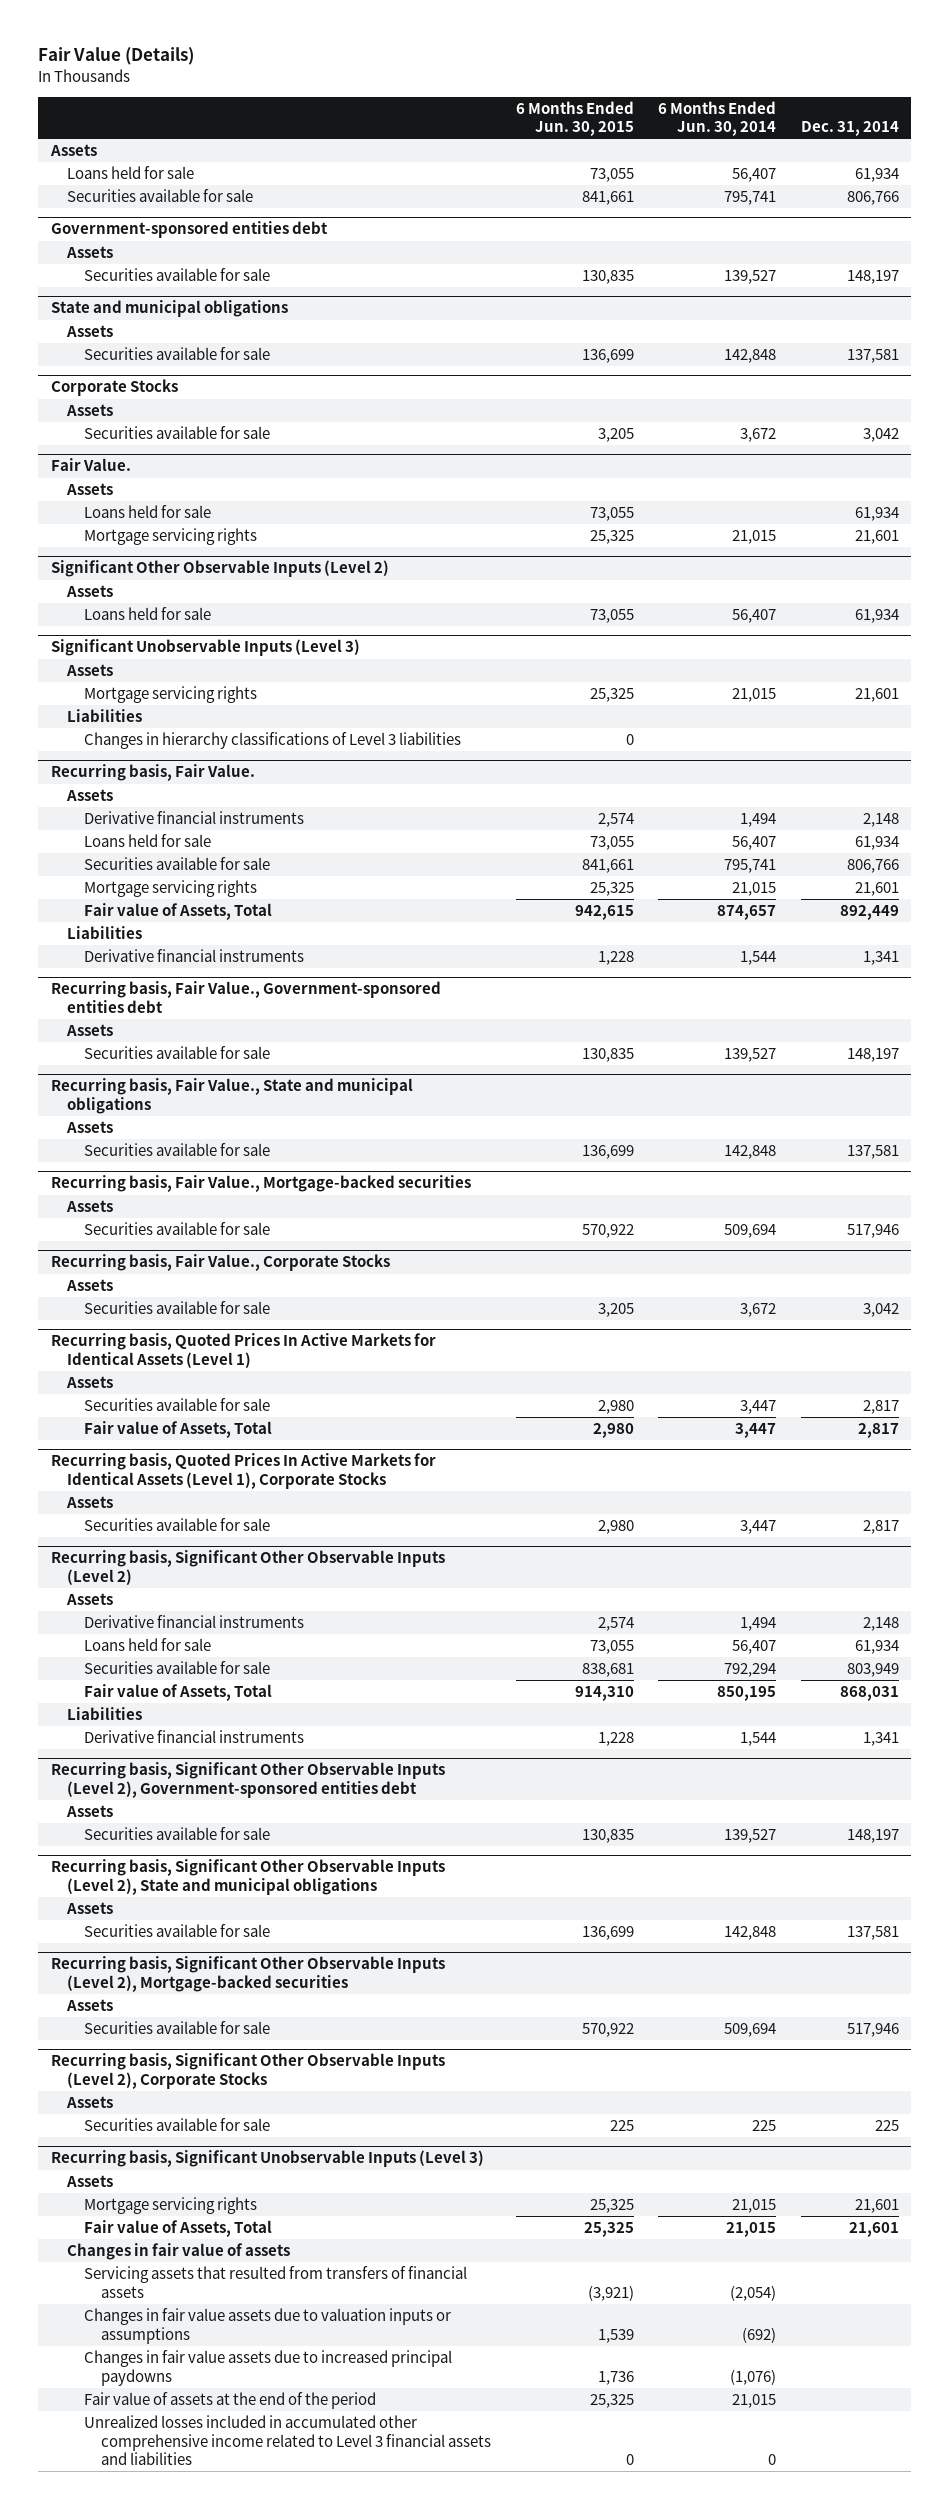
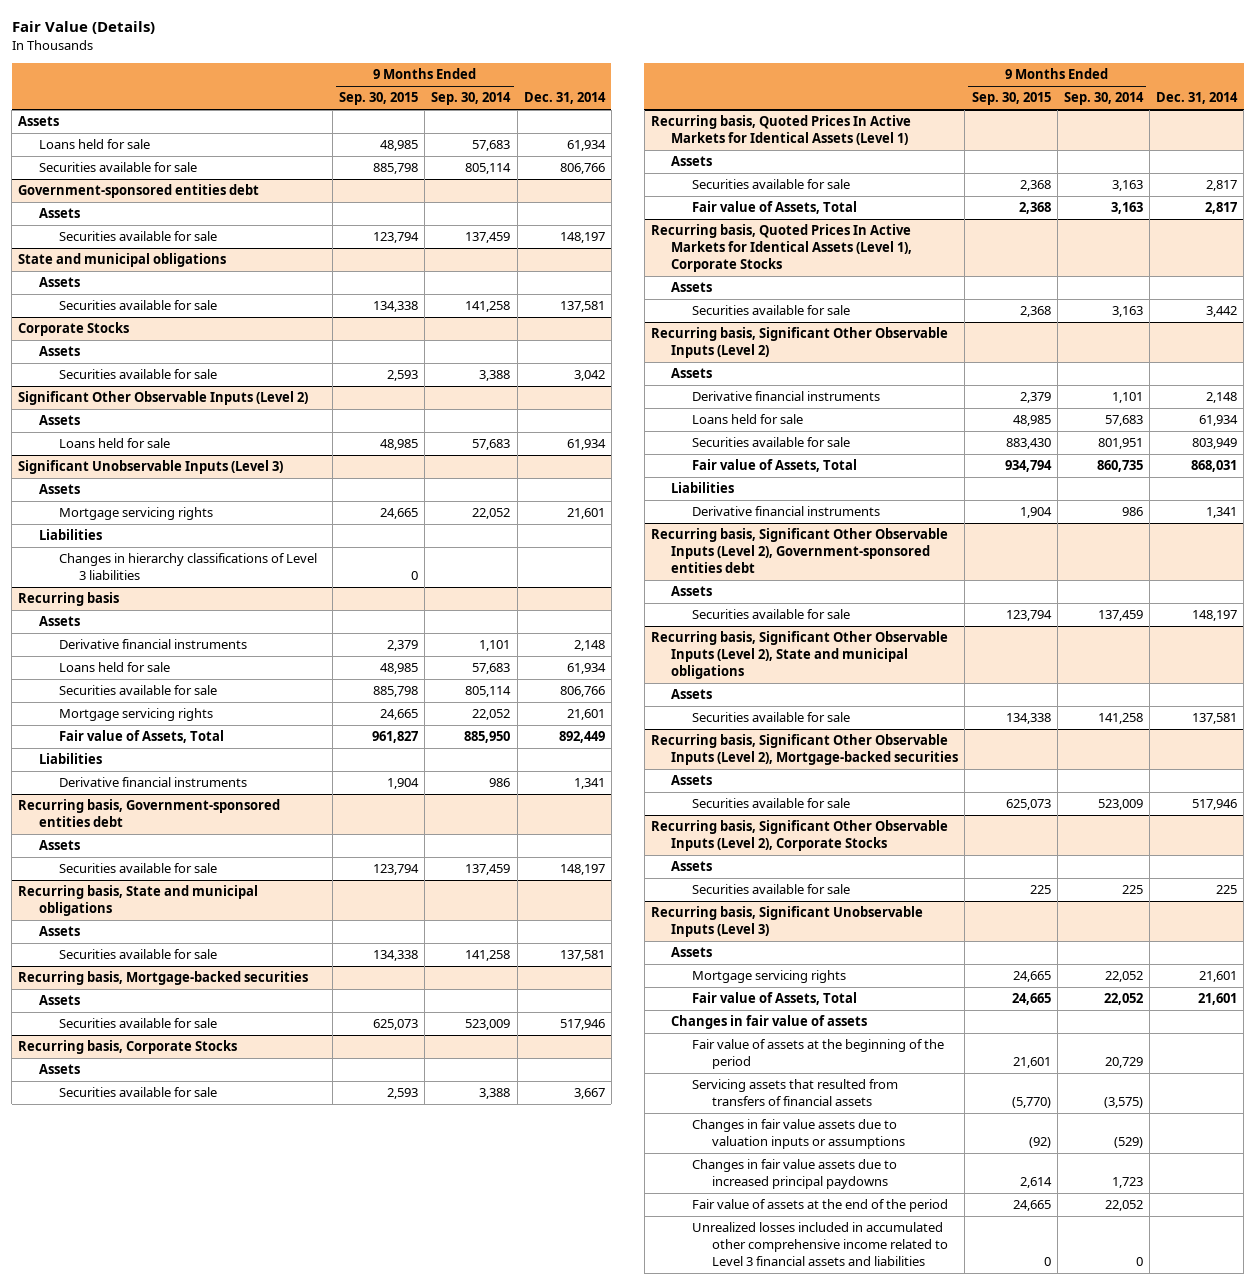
- | 6 Months Ended Jun. 30, 2015 | 6 Months Ended Jun. 30, 2014 | Dec. 31, 2014
+ | 9 Months Ended Sep. 30, 2015 | 9 Months Ended Sep. 30, 2014 | Dec. 31, 2014
- Fair Value.
- Assets
- Loans held for sale | 73,055 | | 61,934
- Mortgage servicing rights | 25,325 | 21,015 | 21,601
- Recurring basis, Fair Value.
+ Recurring basis
- Recurring basis, Fair Value., Government-sponsored entities debt
+ Recurring basis, Government-sponsored entities debt
- Recurring basis, Fair Value., State and municipal obligations
+ Recurring basis, State and municipal obligations
- Recurring basis, Fair Value., Mortgage-backed securities
+ Recurring basis, Mortgage-backed securities
- Recurring basis, Fair Value., Corporate Stocks
+ Recurring basis, Corporate Stocks
- Securities available for sale | 3,205 | 3,672 | 3,042
+ Securities available for sale | 2,593 | 3,388 | 3,667
@ Recurring basis, Quoted Prices In Active Markets for Identical Assets (Level 1), Corporate Stocks
- Securities available for sale | 2,980 | 3,447 | 2,817
+ Securities available for sale | 2,368 | 3,163 | 3,442
@ Recurring basis, Significant Unobservable Inputs (Level 3)
+ Fair value of assets at the beginning of the period | 21,601 | 20,729 |

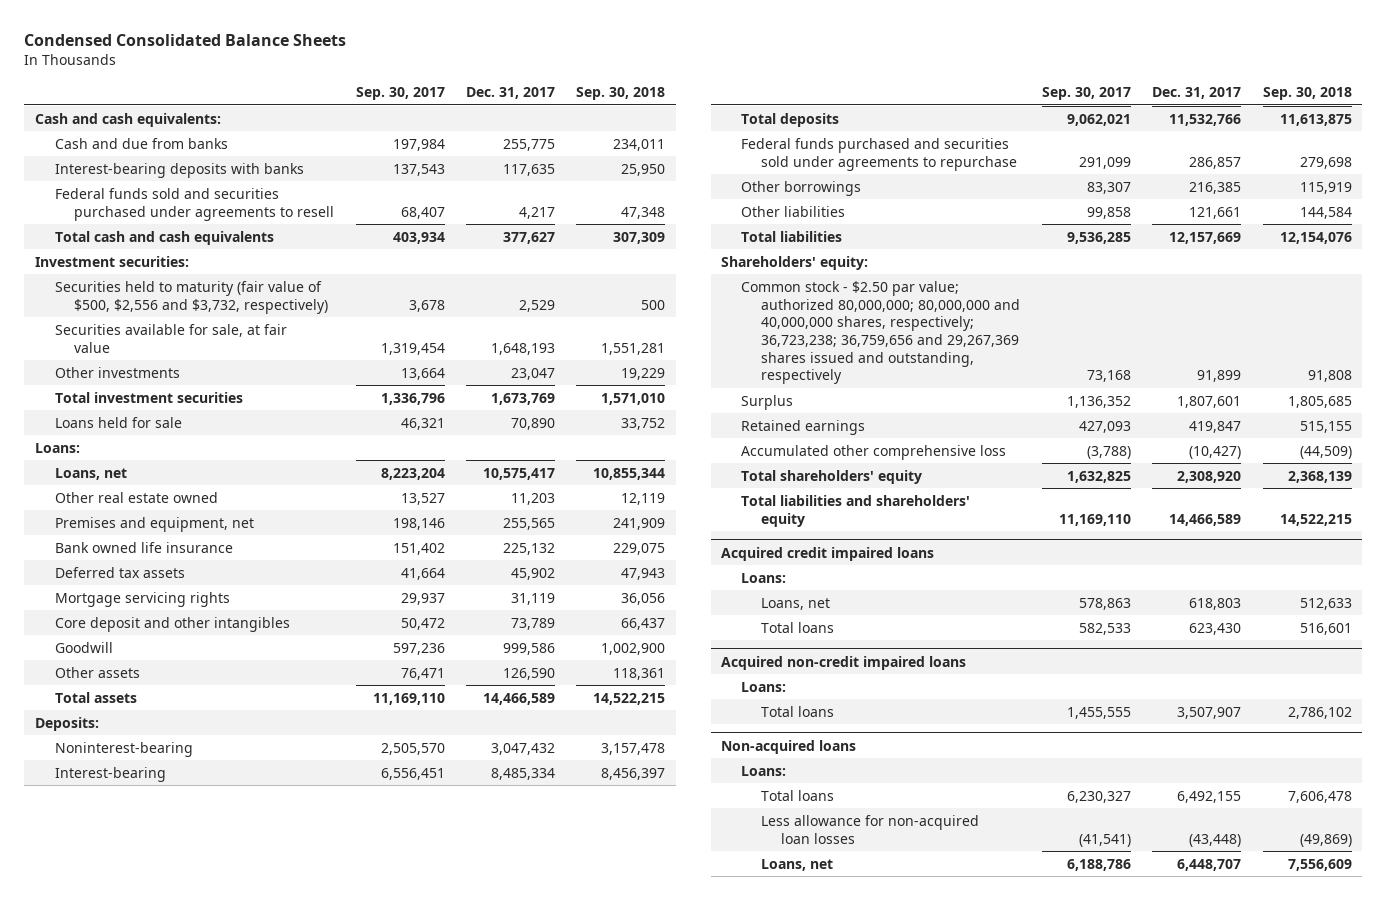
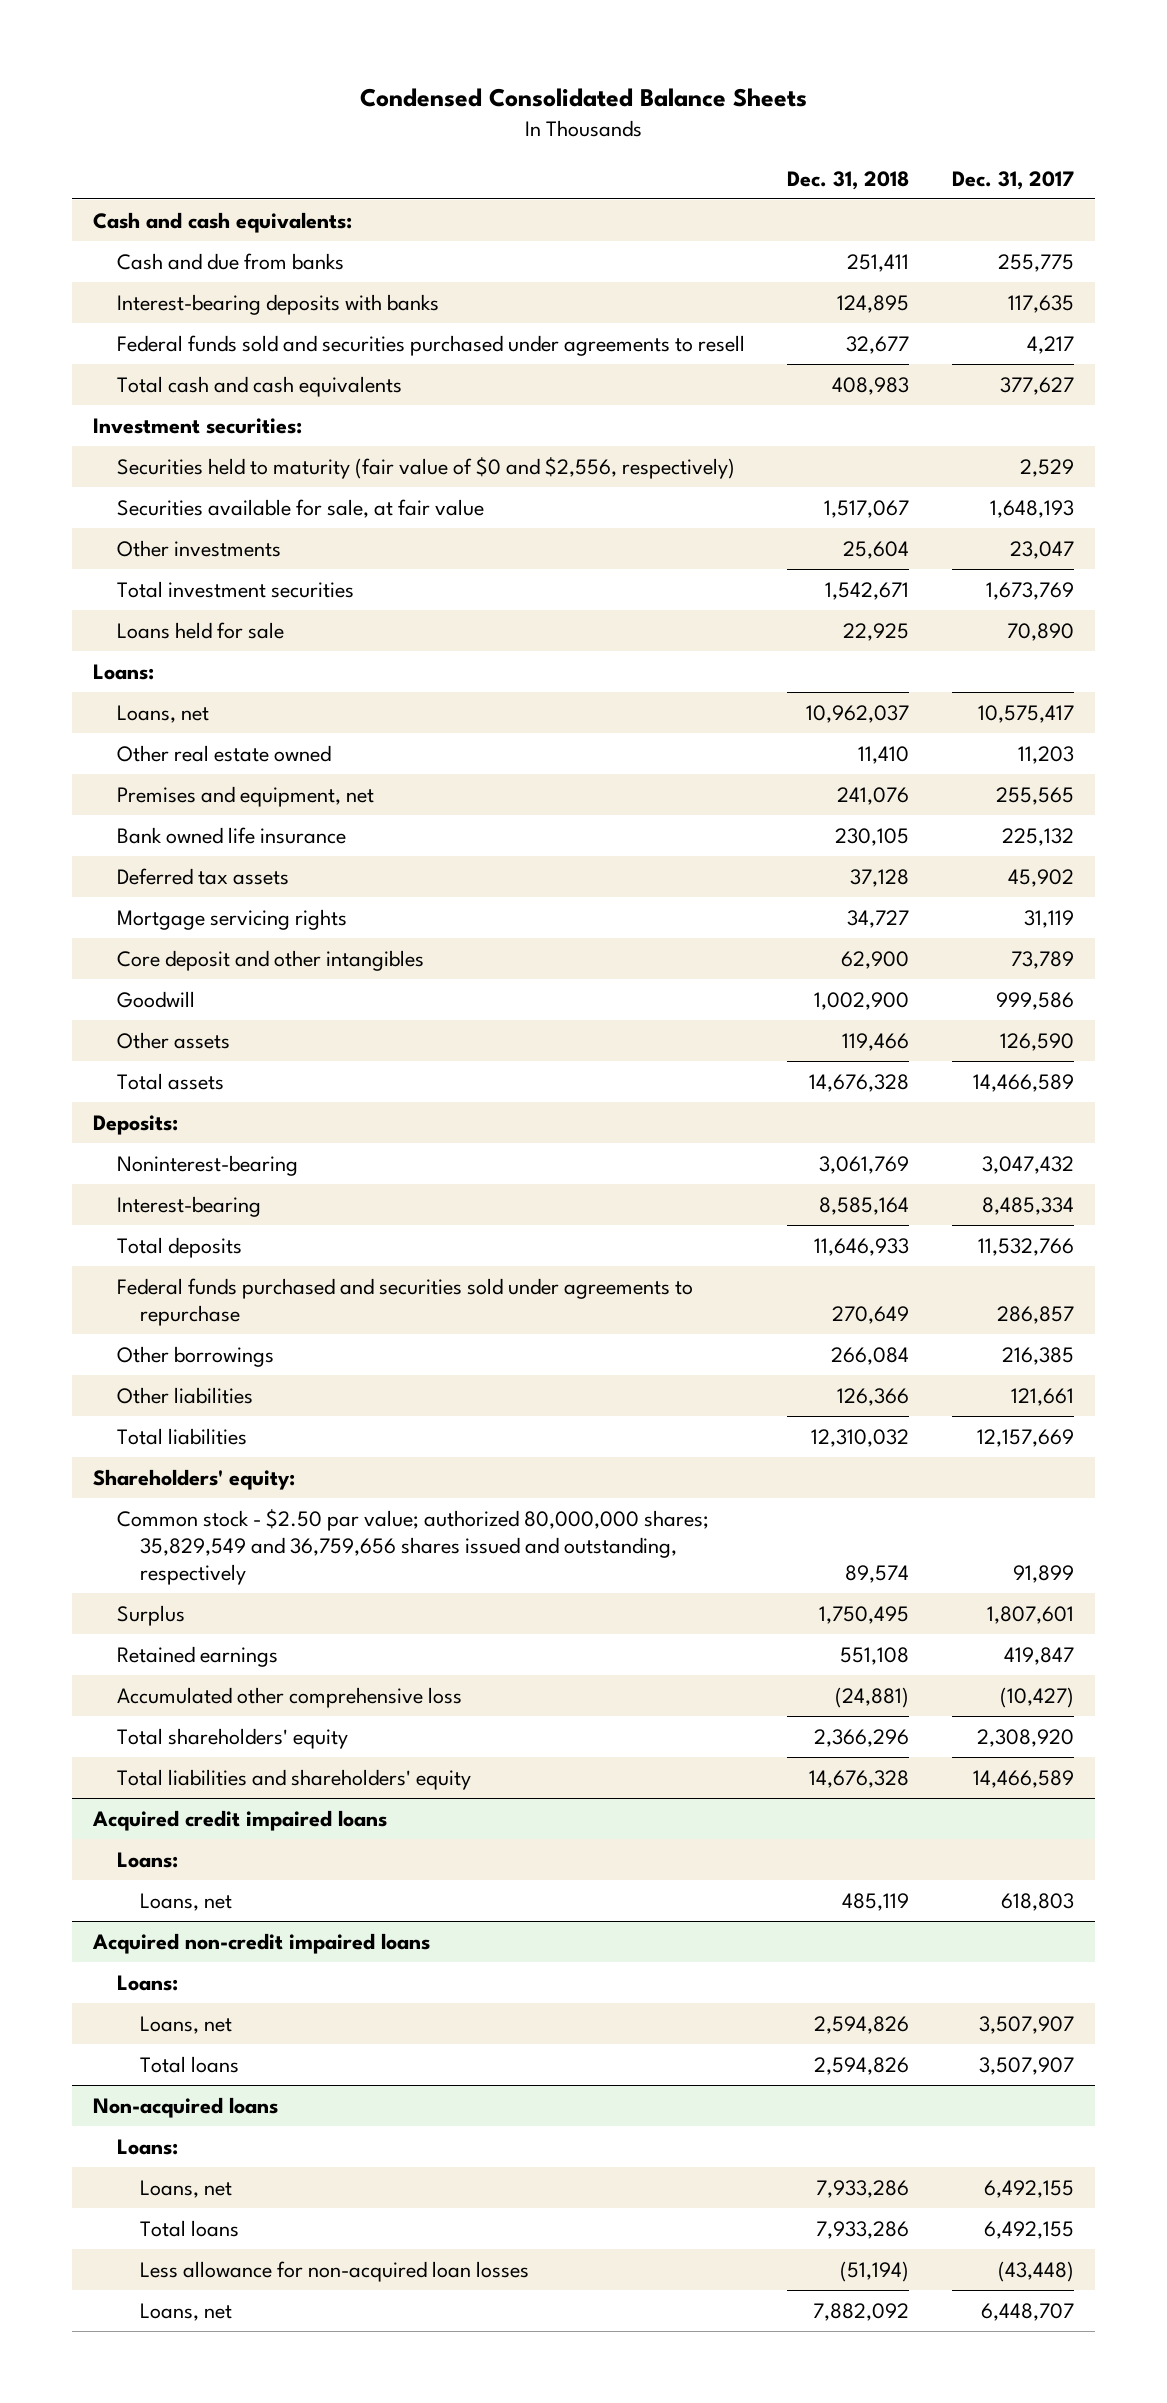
- | Sep. 30, 2017 | Dec. 31, 2017 | Sep. 30, 2018
+ | Dec. 31, 2018 | Dec. 31, 2017
- Securities held to maturity (fair value of $500, $2,556 and $3,732, respectively) | 3,678 | 2,529 | 500
+ Securities held to maturity (fair value of $0 and $2,556, respectively) | | 2,529
- Common stock - $2.50 par value; authorized 80,000,000; 80,000,000 and 40,000,000 shares, respectively; 36,723,238; 36,759,656 and 29,267,369 shares issued and outstanding, respectively | 73,168 | 91,899 | 91,808
+ Common stock - $2.50 par value; authorized 80,000,000 shares; 35,829,549 and 36,759,656 shares issued and outstanding, respectively | 89,574 | 91,899
@ Acquired credit impaired loans
- Total loans | 582,533 | 623,430 | 516,601
@ Acquired non-credit impaired loans
+ Loans, net | 2,594,826 | 3,507,907
@ Non-acquired loans
+ Loans, net | 7,933,286 | 6,492,155

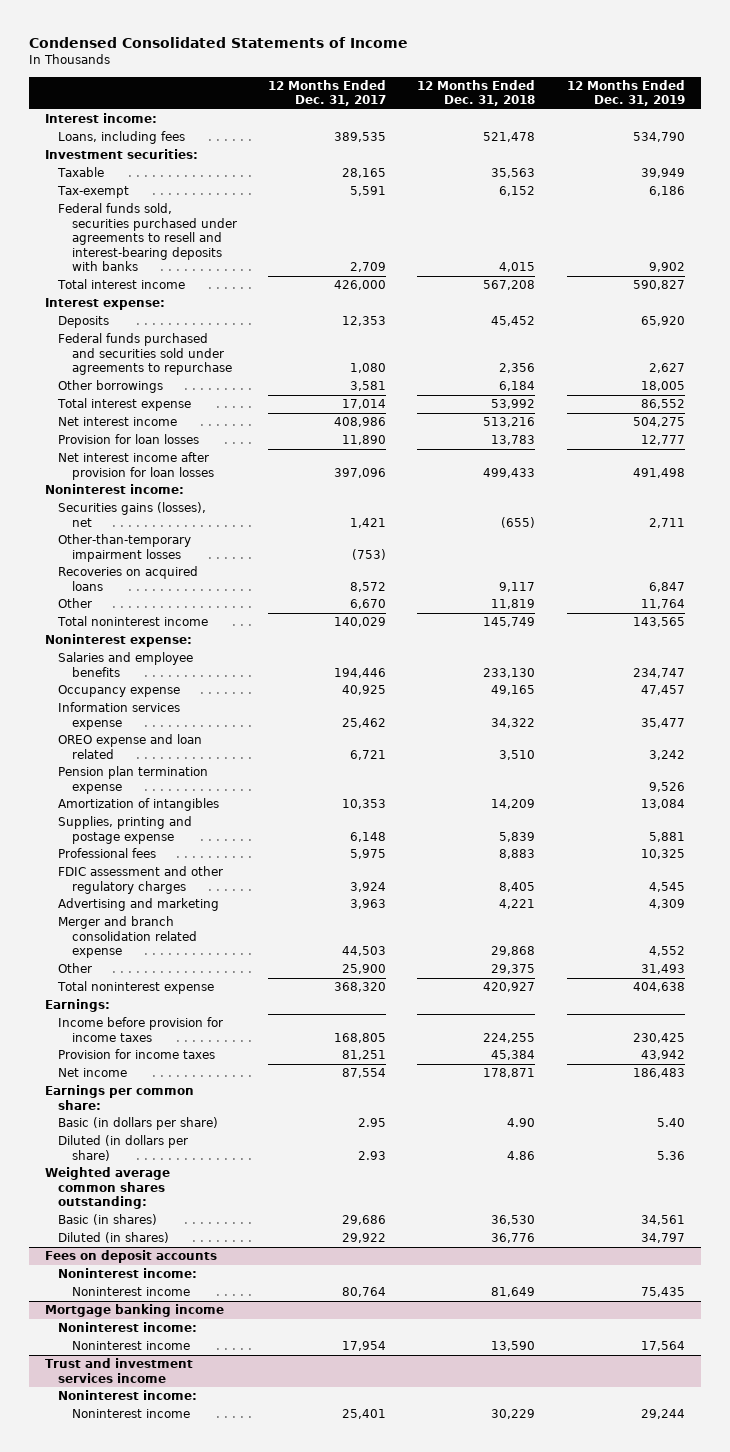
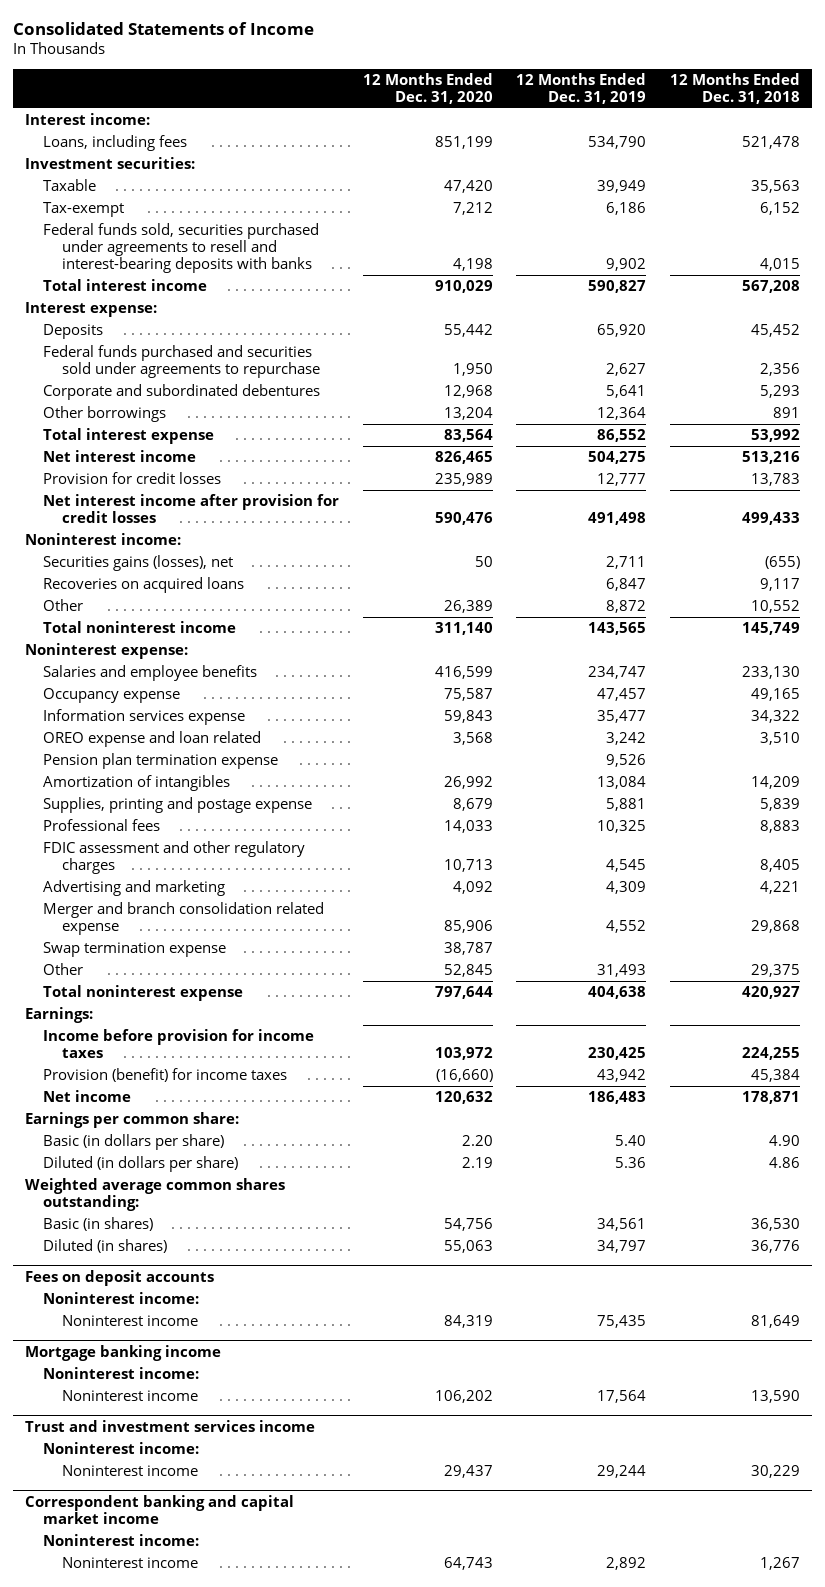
- Condensed Consolidated Statements of Income
+ Consolidated Statements of Income
- | 12 Months Ended Dec. 31, 2017 | 12 Months Ended Dec. 31, 2018 | 12 Months Ended Dec. 31, 2019
+ | 12 Months Ended Dec. 31, 2020 | 12 Months Ended Dec. 31, 2019 | 12 Months Ended Dec. 31, 2018
- Other borrowings | 3,581 | 6,184 | 18,005
+ Corporate and subordinated debentures | 12,968 | 5,641 | 5,293
+ Other borrowings | 13,204 | 12,364 | 891
- Provision for loan losses | 11,890 | 13,783 | 12,777
- Net interest income after provision for loan losses | 397,096 | 499,433 | 491,498
+ Provision for credit losses | 235,989 | 12,777 | 13,783
+ Net interest income after provision for credit losses | 590,476 | 491,498 | 499,433
- Other-than-temporary impairment losses | (753) | |
- Other | 6,670 | 11,819 | 11,764
+ Other | 26,389 | 8,872 | 10,552
+ Swap termination expense | 38,787 | |
- Provision for income taxes | 81,251 | 45,384 | 43,942
+ Provision (benefit) for income taxes | (16,660) | 43,942 | 45,384
+ Correspondent banking and capital market income
+ Noninterest income:
+ Noninterest income | 64,743 | 2,892 | 1,267

